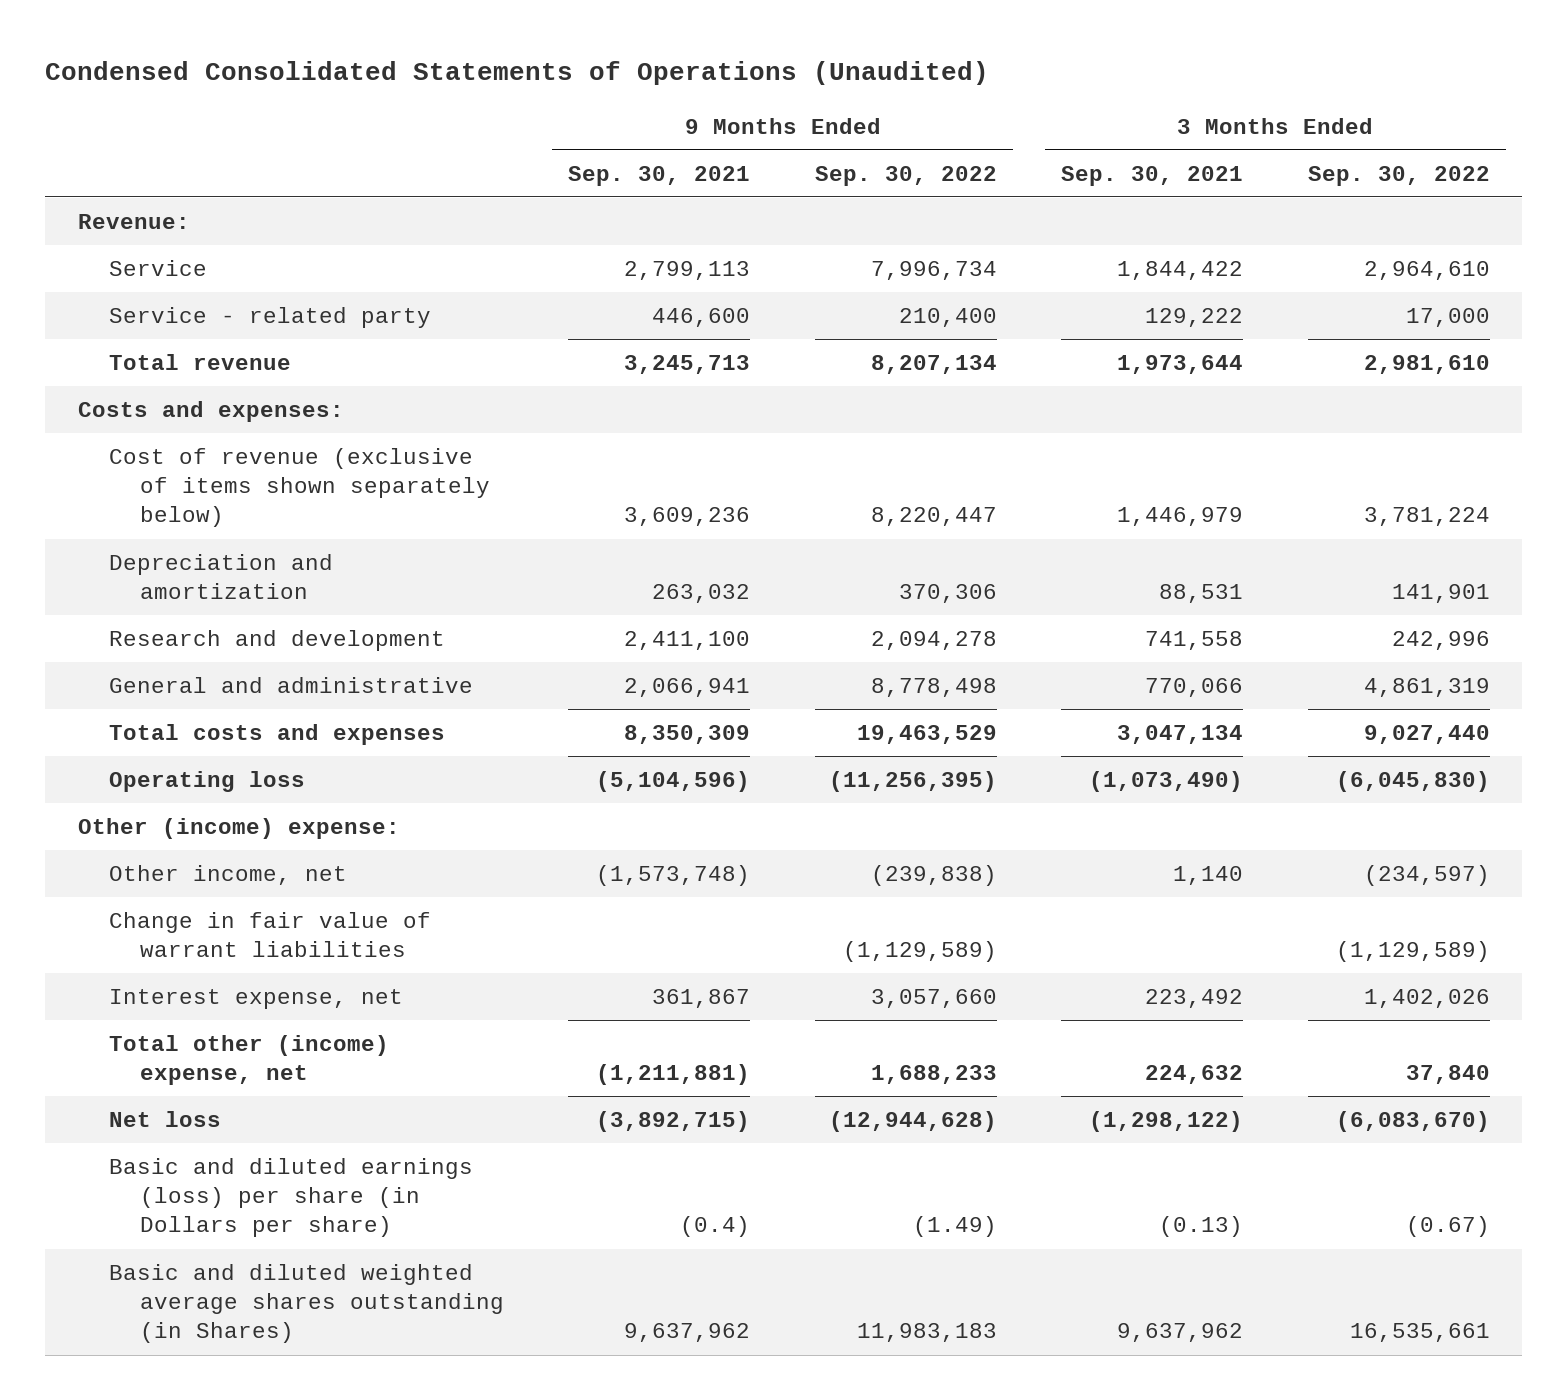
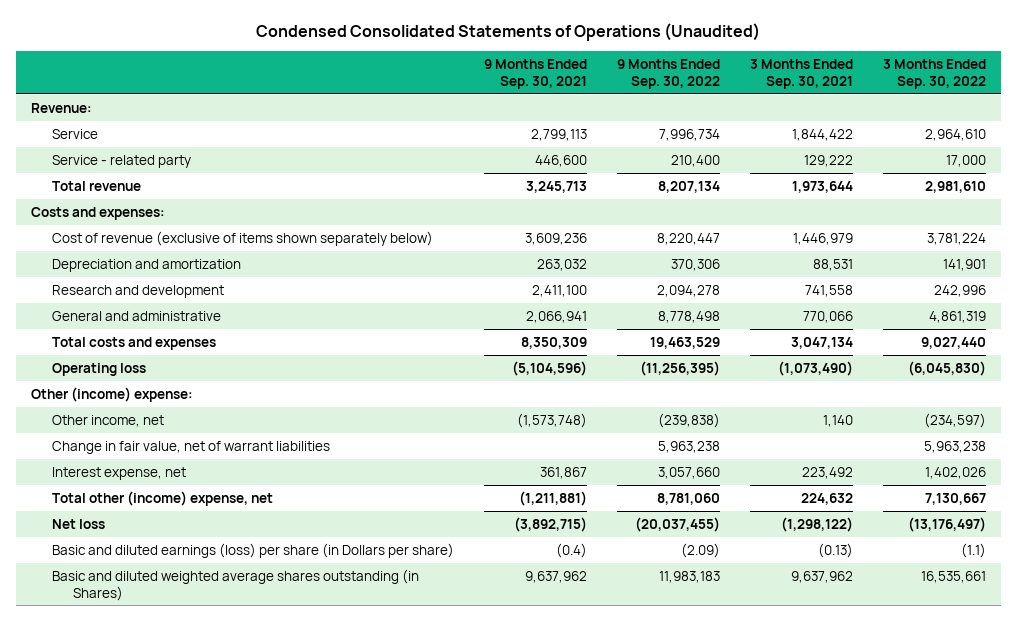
- Change in fair value of warrant liabilities | | (1,129,589) | | (1,129,589)
+ Change in fair value, net of warrant liabilities | | 5,963,238 | | 5,963,238
- Total other (income) expense, net | (1,211,881) | 1,688,233 | 224,632 | 37,840
- Net loss | (3,892,715) | (12,944,628) | (1,298,122) | (6,083,670)
- Basic and diluted earnings (loss) per share (in Dollars per share) | (0.4) | (1.49) | (0.13) | (0.67)
+ Total other (income) expense, net | (1,211,881) | 8,781,060 | 224,632 | 7,130,667
+ Net loss | (3,892,715) | (20,037,455) | (1,298,122) | (13,176,497)
+ Basic and diluted earnings (loss) per share (in Dollars per share) | (0.4) | (2.09) | (0.13) | (1.1)

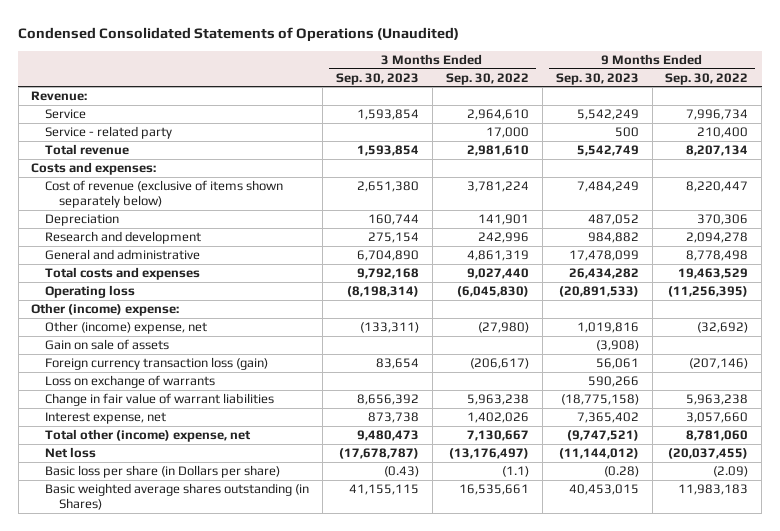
- | 9 Months Ended Sep. 30, 2021 | 9 Months Ended Sep. 30, 2022 | 3 Months Ended Sep. 30, 2021 | 3 Months Ended Sep. 30, 2022
+ | 3 Months Ended Sep. 30, 2023 | 3 Months Ended Sep. 30, 2022 | 9 Months Ended Sep. 30, 2023 | 9 Months Ended Sep. 30, 2022
- Depreciation and amortization | 263,032 | 370,306 | 88,531 | 141,901
+ Depreciation | 160,744 | 141,901 | 487,052 | 370,306
- Other income, net | (1,573,748) | (239,838) | 1,140 | (234,597)
- Change in fair value, net of warrant liabilities | | 5,963,238 | | 5,963,238
+ Other (income) expense, net | (133,311) | (27,980) | 1,019,816 | (32,692)
+ Gain on sale of assets | | | (3,908) |
+ Foreign currency transaction loss (gain) | 83,654 | (206,617) | 56,061 | (207,146)
+ Loss on exchange of warrants | | | 590,266 |
+ Change in fair value of warrant liabilities | 8,656,392 | 5,963,238 | (18,775,158) | 5,963,238
- Basic and diluted earnings (loss) per share (in Dollars per share) | (0.4) | (2.09) | (0.13) | (1.1)
- Basic and diluted weighted average shares outstanding (in Shares) | 9,637,962 | 11,983,183 | 9,637,962 | 16,535,661
+ Basic loss per share (in Dollars per share) | (0.43) | (1.1) | (0.28) | (2.09)
+ Basic weighted average shares outstanding (in Shares) | 41,155,115 | 16,535,661 | 40,453,015 | 11,983,183

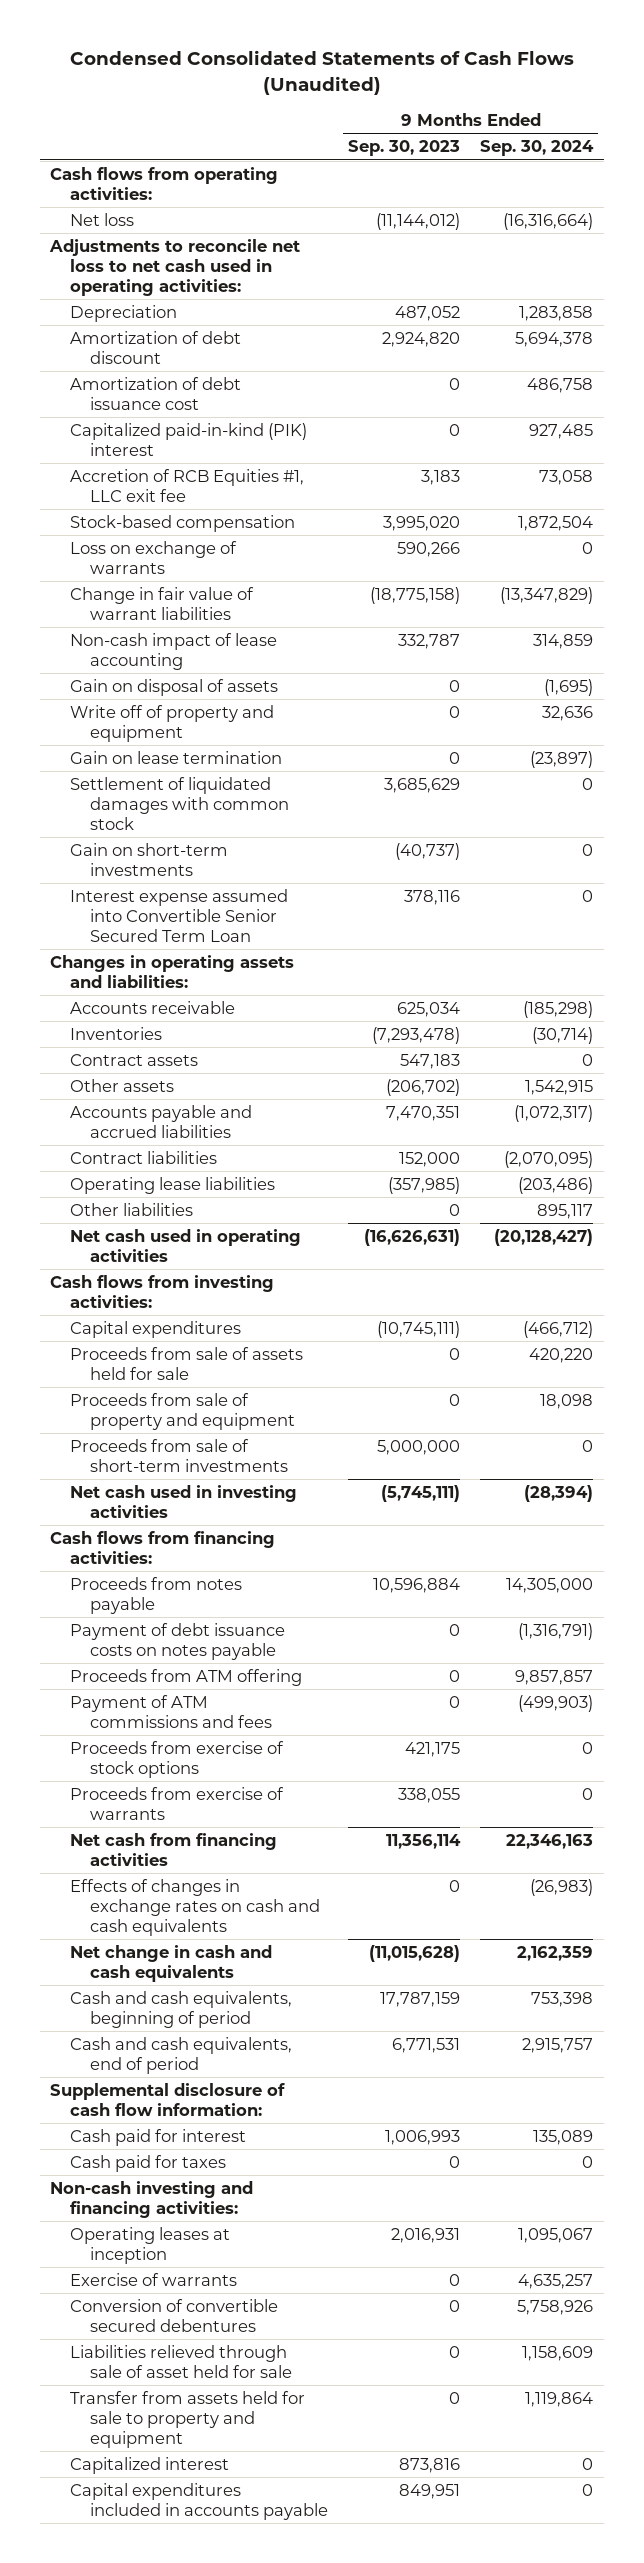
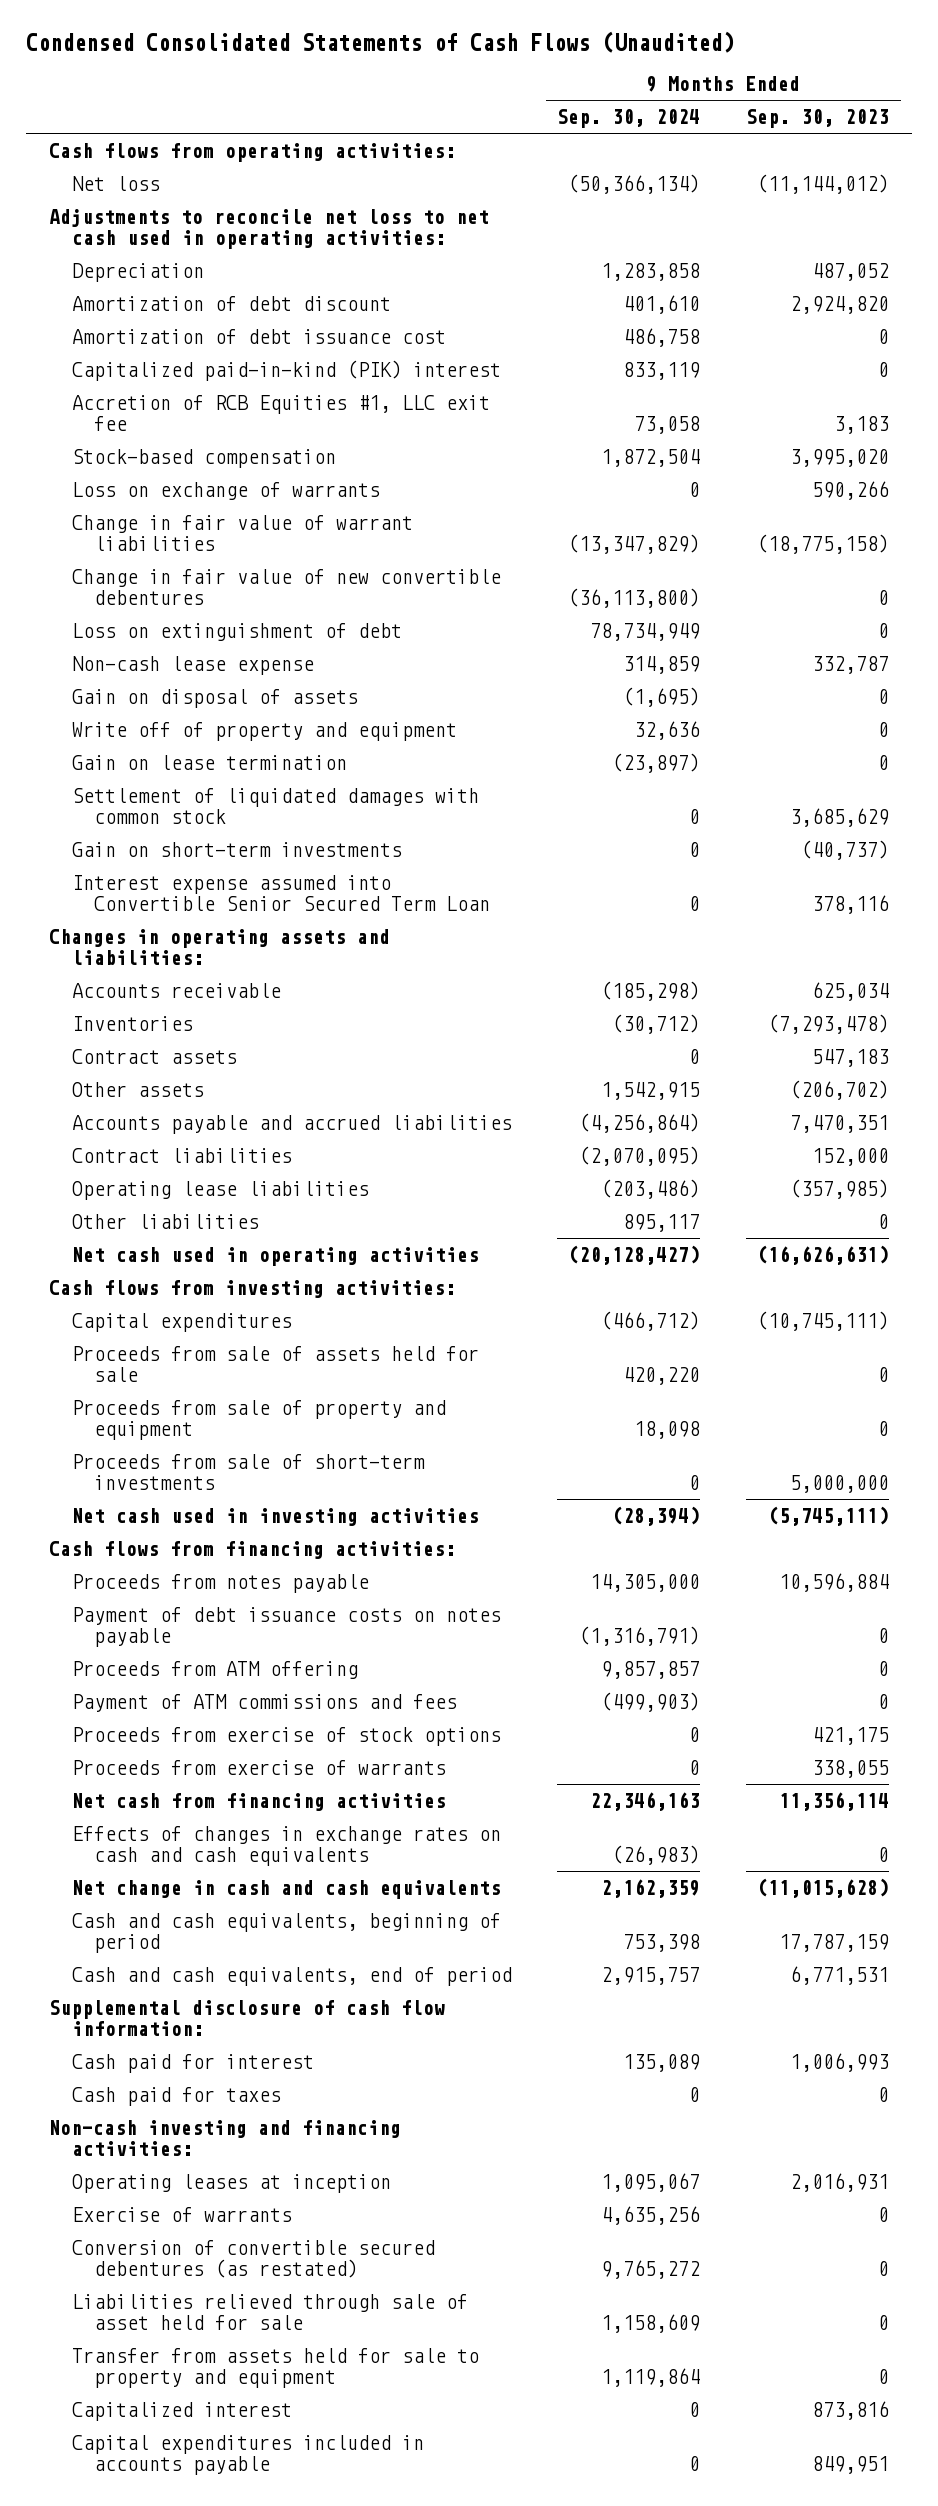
- | 9 Months Ended Sep. 30, 2023 | 9 Months Ended Sep. 30, 2024
+ | 9 Months Ended Sep. 30, 2024 | 9 Months Ended Sep. 30, 2023
- Net loss | (11,144,012) | (16,316,664)
+ Net loss | (50,366,134) | (11,144,012)
- Amortization of debt discount | 2,924,820 | 5,694,378
+ Amortization of debt discount | 401,610 | 2,924,820
- Capitalized paid-in-kind (PIK) interest | 0 | 927,485
+ Capitalized paid-in-kind (PIK) interest | 833,119 | 0
- Non-cash impact of lease accounting | 332,787 | 314,859
+ Change in fair value of new convertible debentures | (36,113,800) | 0
+ Loss on extinguishment of debt | 78,734,949 | 0
+ Non-cash lease expense | 314,859 | 332,787
- Inventories | (7,293,478) | (30,714)
+ Inventories | (30,712) | (7,293,478)
- Accounts payable and accrued liabilities | 7,470,351 | (1,072,317)
+ Accounts payable and accrued liabilities | (4,256,864) | 7,470,351
- Exercise of warrants | 0 | 4,635,257
- Conversion of convertible secured debentures | 0 | 5,758,926
+ Exercise of warrants | 4,635,256 | 0
+ Conversion of convertible secured debentures (as restated) | 9,765,272 | 0

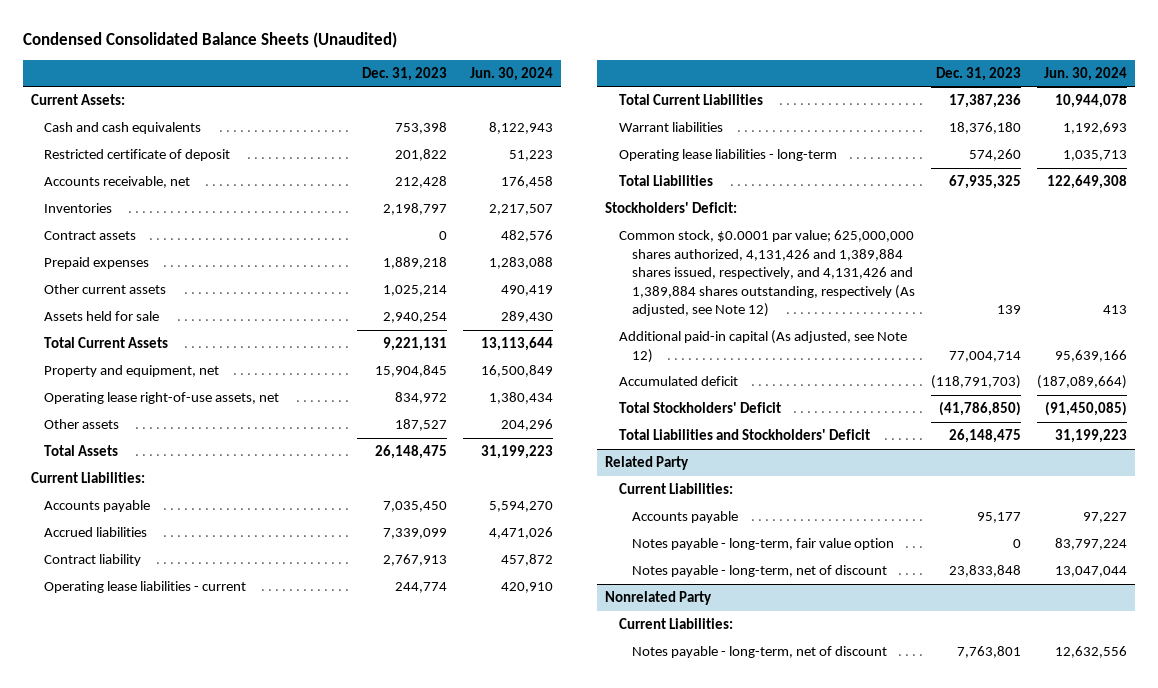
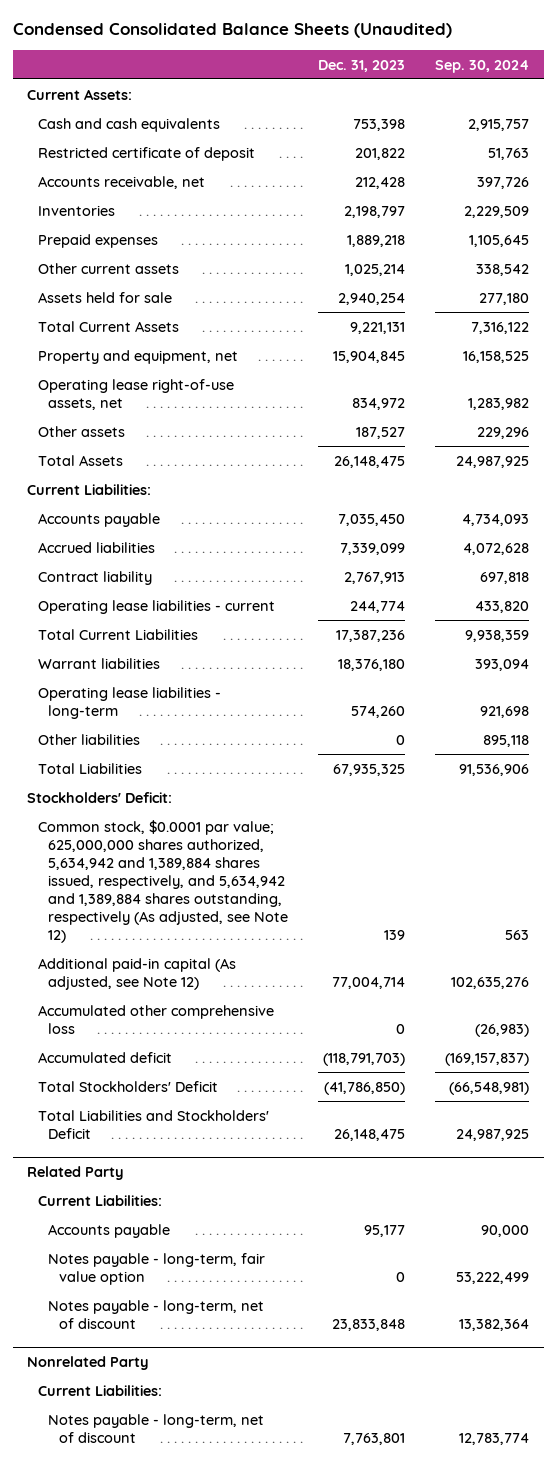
- | Dec. 31, 2023 | Jun. 30, 2024
+ | Dec. 31, 2023 | Sep. 30, 2024
- Contract assets | 0 | 482,576
+ Other liabilities | 0 | 895,118
- Common stock, $0.0001 par value; 625,000,000 shares authorized, 4,131,426 and 1,389,884 shares issued, respectively, and 4,131,426 and 1,389,884 shares outstanding, respectively (As adjusted, see Note 12) | 139 | 413
+ Common stock, $0.0001 par value; 625,000,000 shares authorized, 5,634,942 and 1,389,884 shares issued, respectively, and 5,634,942 and 1,389,884 shares outstanding, respectively (As adjusted, see Note 12) | 139 | 563
+ Accumulated other comprehensive loss | 0 | (26,983)

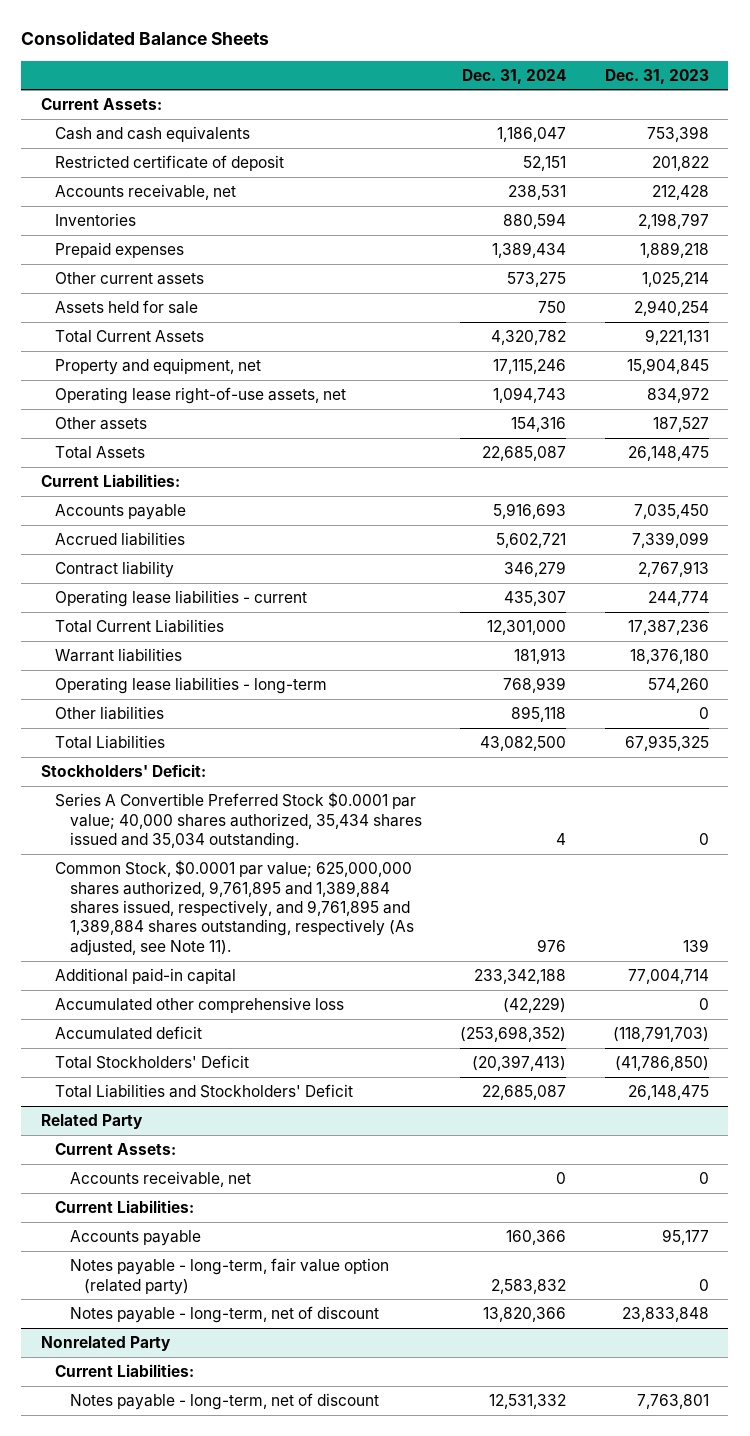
- Condensed Consolidated Balance Sheets (Unaudited)
+ Consolidated Balance Sheets
- | Dec. 31, 2023 | Sep. 30, 2024
+ | Dec. 31, 2024 | Dec. 31, 2023
- Common stock, $0.0001 par value; 625,000,000 shares authorized, 5,634,942 and 1,389,884 shares issued, respectively, and 5,634,942 and 1,389,884 shares outstanding, respectively (As adjusted, see Note 12) | 139 | 563
- Additional paid-in capital (As adjusted, see Note 12) | 77,004,714 | 102,635,276
+ Series A Convertible Preferred Stock $0.0001 par value; 40,000 shares authorized, 35,434 shares issued and 35,034 outstanding. | 4 | 0
+ Common Stock, $0.0001 par value; 625,000,000 shares authorized, 9,761,895 and 1,389,884 shares issued, respectively, and 9,761,895 and 1,389,884 shares outstanding, respectively (As adjusted, see Note 11). | 976 | 139
+ Additional paid-in capital | 233,342,188 | 77,004,714
@ Related Party
+ Current Assets:
+ Accounts receivable, net | 0 | 0
- Notes payable - long-term, fair value option | 0 | 53,222,499
+ Notes payable - long-term, fair value option (related party) | 2,583,832 | 0

